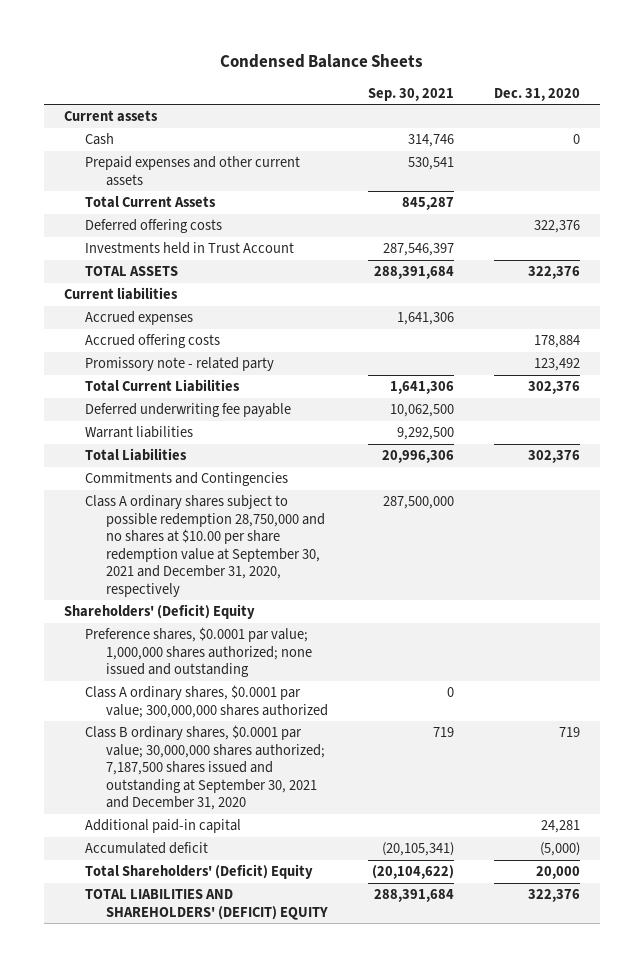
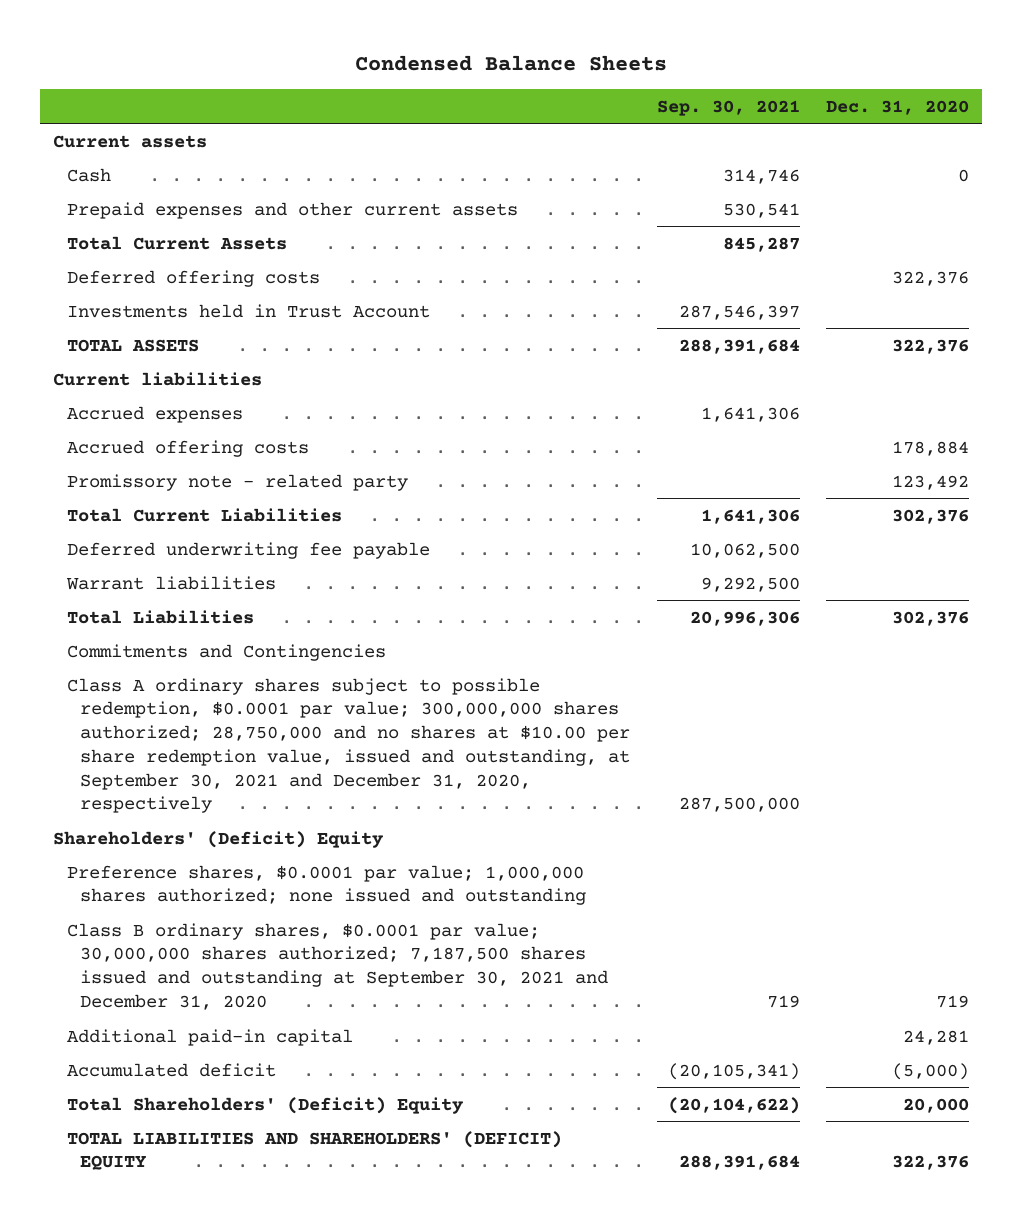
- Class A ordinary shares subject to possible redemption 28,750,000 and no shares at $10.00 per share redemption value at September 30, 2021 and December 31, 2020, respectively | 287,500,000 |
+ Class A ordinary shares subject to possible redemption, $0.0001 par value; 300,000,000 shares authorized; 28,750,000 and no shares at $10.00 per share redemption value, issued and outstanding, at September 30, 2021 and December 31, 2020, respectively | 287,500,000 |
- Class A ordinary shares, $0.0001 par value; 300,000,000 shares authorized | 0 |

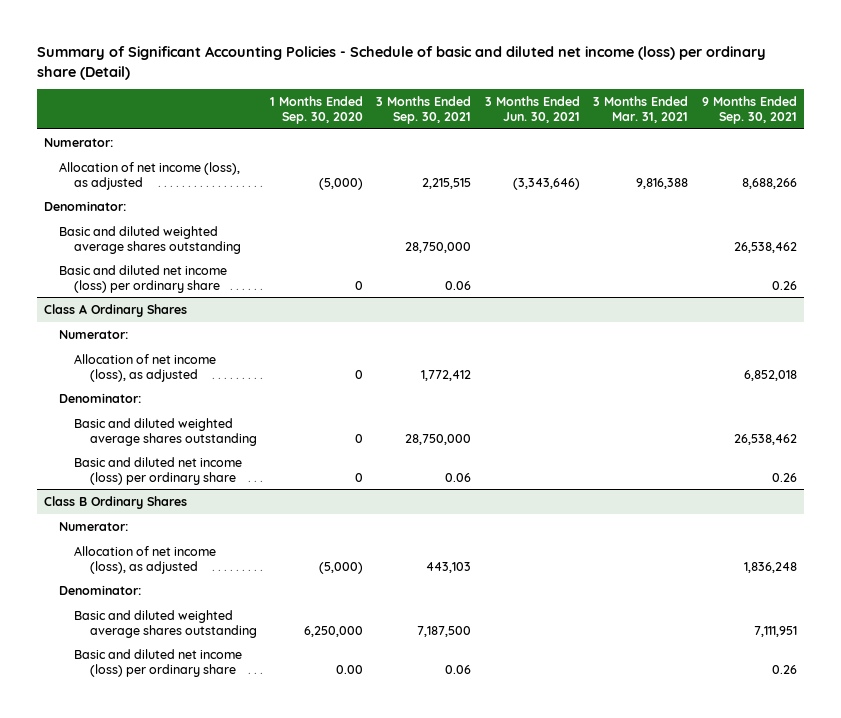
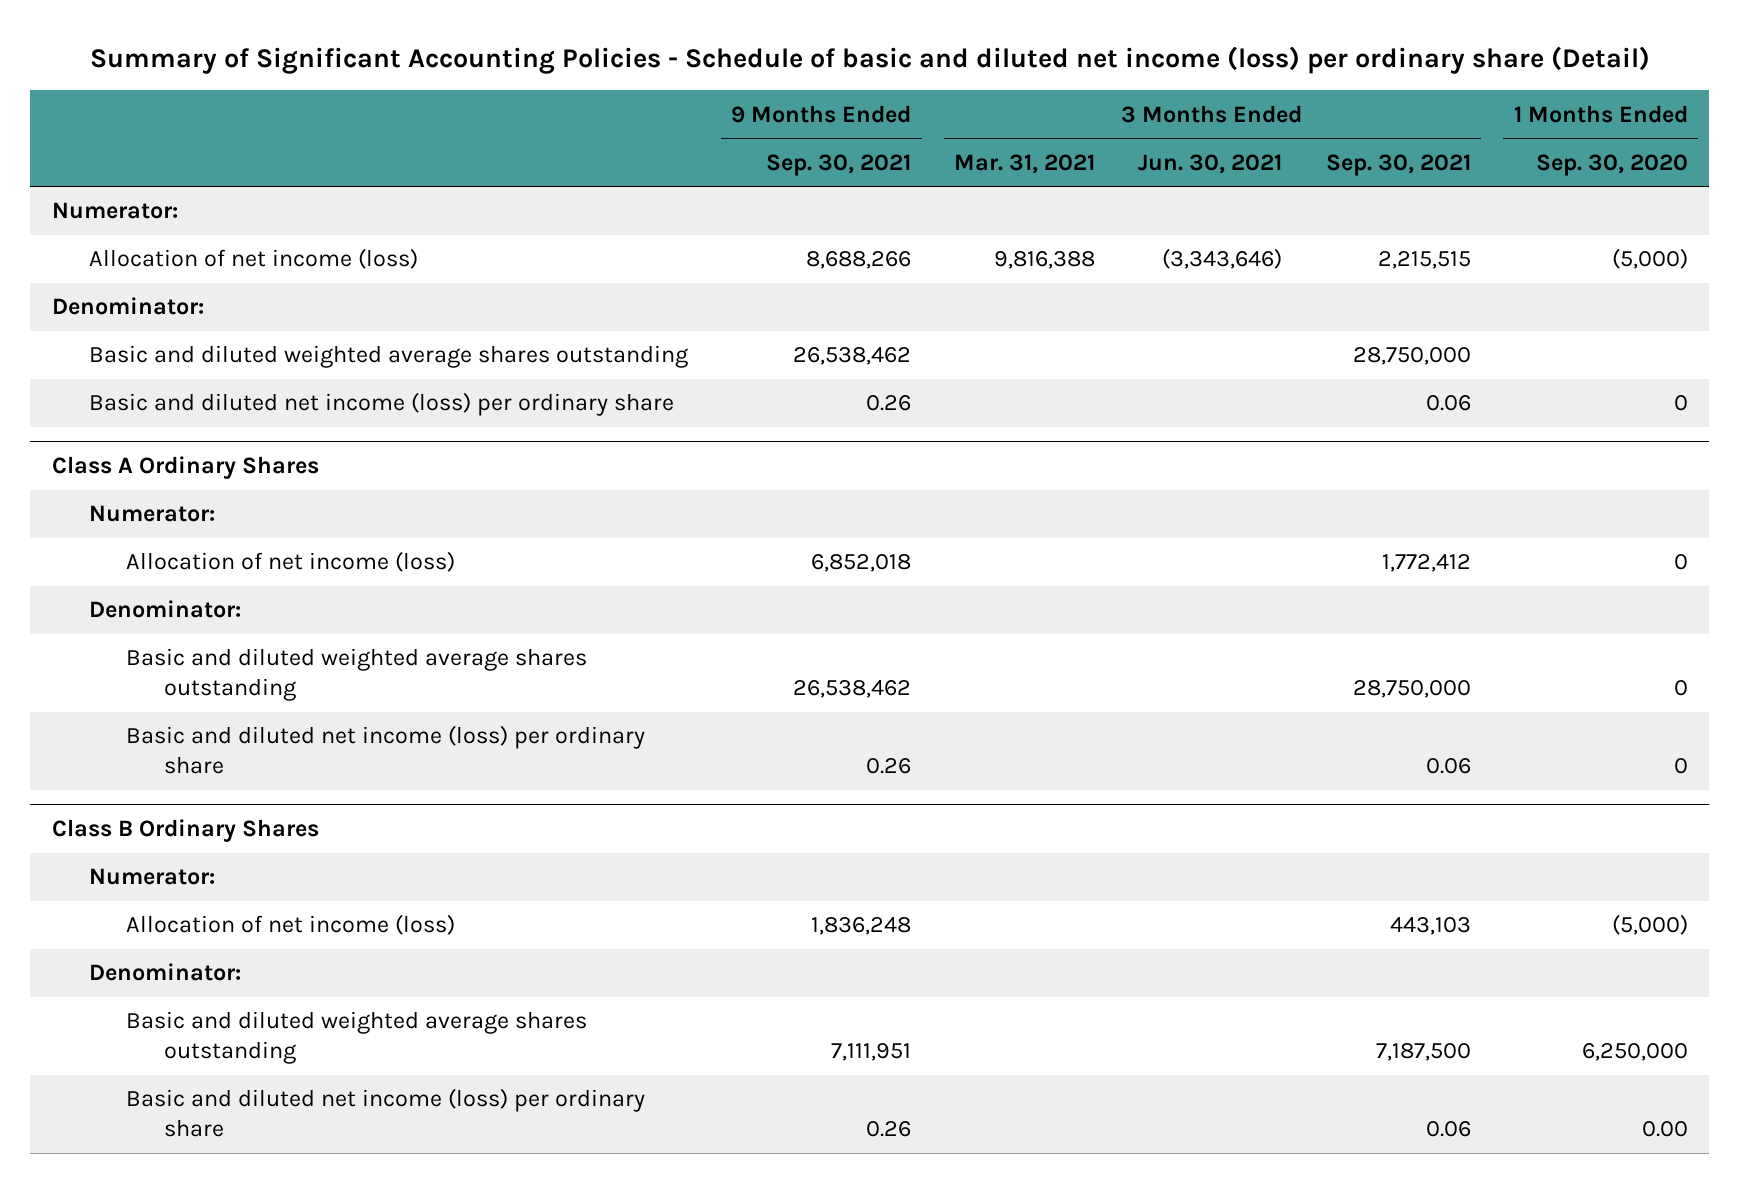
- | 1 Months Ended Sep. 30, 2020 | 3 Months Ended Sep. 30, 2021 | 3 Months Ended Jun. 30, 2021 | 3 Months Ended Mar. 31, 2021 | 9 Months Ended Sep. 30, 2021
+ | 9 Months Ended Sep. 30, 2021 | 3 Months Ended Mar. 31, 2021 | 3 Months Ended Jun. 30, 2021 | 3 Months Ended Sep. 30, 2021 | 1 Months Ended Sep. 30, 2020
- Allocation of net income (loss), as adjusted | (5,000) | 2,215,515 | (3,343,646) | 9,816,388 | 8,688,266
+ Allocation of net income (loss) | 8,688,266 | 9,816,388 | (3,343,646) | 2,215,515 | (5,000)
@ Class A Ordinary Shares
- Allocation of net income (loss), as adjusted | 0 | 1,772,412 | | | 6,852,018
+ Allocation of net income (loss) | 6,852,018 | | | 1,772,412 | 0
@ Class B Ordinary Shares
- Allocation of net income (loss), as adjusted | (5,000) | 443,103 | | | 1,836,248
+ Allocation of net income (loss) | 1,836,248 | | | 443,103 | (5,000)

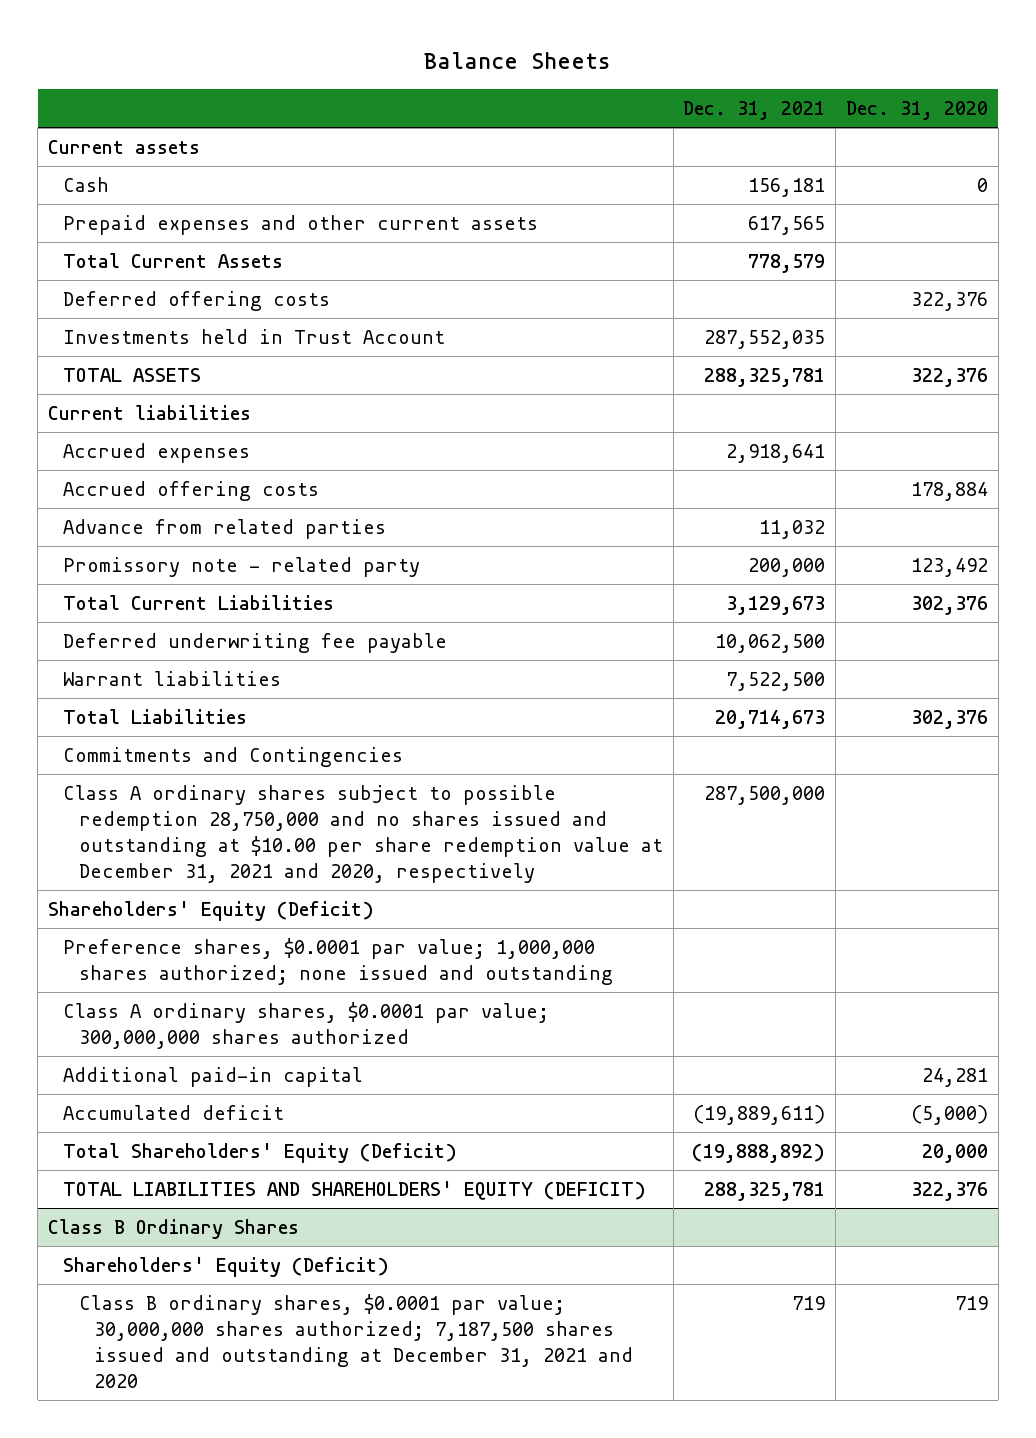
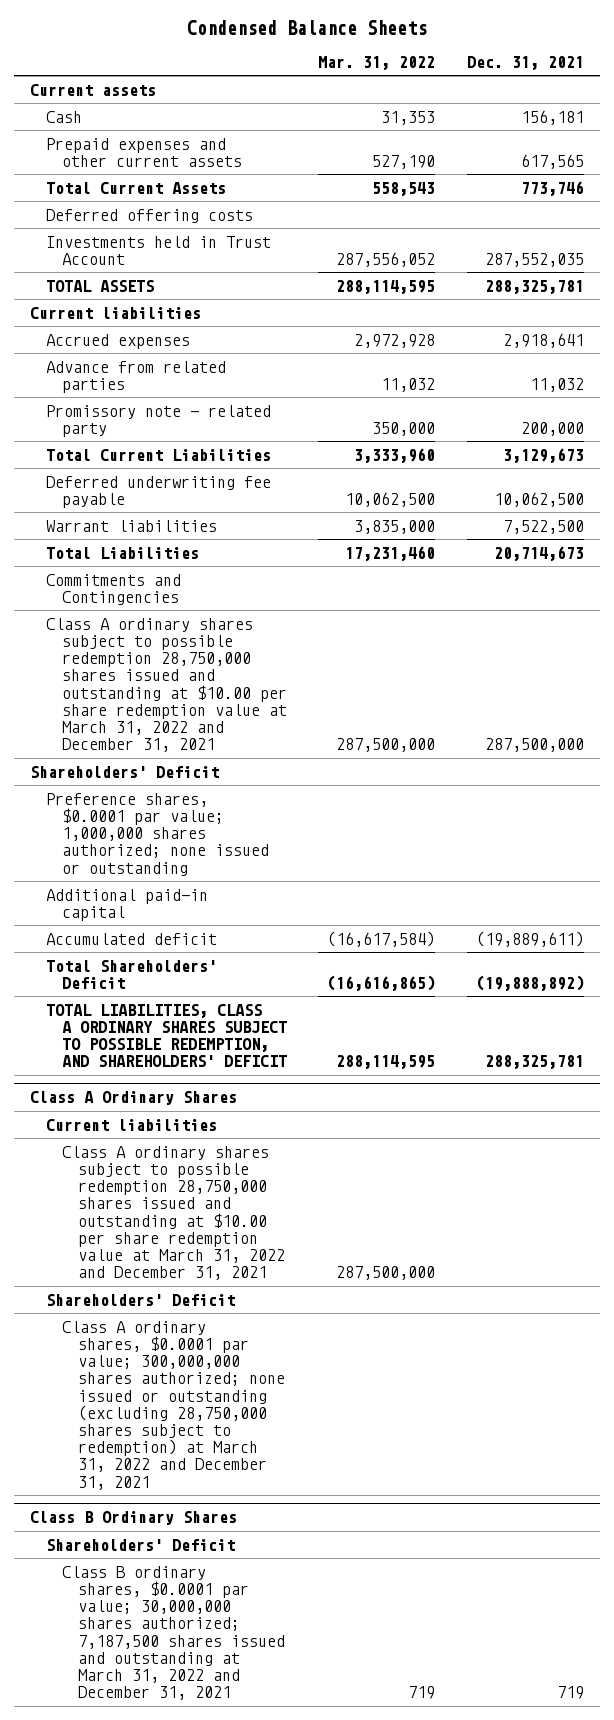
- Balance Sheets
+ Condensed Balance Sheets
- | Dec. 31, 2021 | Dec. 31, 2020
+ | Mar. 31, 2022 | Dec. 31, 2021
- Total Current Assets | 778,579 |
+ Total Current Assets | 558,543 | 773,746
- Accrued offering costs | | 178,884
- Class A ordinary shares subject to possible redemption 28,750,000 and no shares issued and outstanding at $10.00 per share redemption value at December 31, 2021 and 2020, respectively | 287,500,000 |
- Shareholders' Equity (Deficit)
- Preference shares, $0.0001 par value; 1,000,000 shares authorized; none issued and outstanding
- Class A ordinary shares, $0.0001 par value; 300,000,000 shares authorized
+ Class A ordinary shares subject to possible redemption 28,750,000 shares issued and outstanding at $10.00 per share redemption value at March 31, 2022 and December 31, 2021 | 287,500,000 | 287,500,000
+ Shareholders' Deficit
+ Preference shares, $0.0001 par value; 1,000,000 shares authorized; none issued or outstanding
- Total Shareholders' Equity (Deficit) | (19,888,892) | 20,000
- TOTAL LIABILITIES AND SHAREHOLDERS' EQUITY (DEFICIT) | 288,325,781 | 322,376
+ Total Shareholders' Deficit | (16,616,865) | (19,888,892)
+ TOTAL LIABILITIES, CLASS A ORDINARY SHARES SUBJECT TO POSSIBLE REDEMPTION, AND SHAREHOLDERS' DEFICIT | 288,114,595 | 288,325,781
+ Class A Ordinary Shares
+ Current liabilities
+ Class A ordinary shares subject to possible redemption 28,750,000 shares issued and outstanding at $10.00 per share redemption value at March 31, 2022 and December 31, 2021 | 287,500,000 |
+ Shareholders' Deficit
+ Class A ordinary shares, $0.0001 par value; 300,000,000 shares authorized; none issued or outstanding (excluding 28,750,000 shares subject to redemption) at March 31, 2022 and December 31, 2021
@ Class B Ordinary Shares
- Shareholders' Equity (Deficit)
- Class B ordinary shares, $0.0001 par value; 30,000,000 shares authorized; 7,187,500 shares issued and outstanding at December 31, 2021 and 2020 | 719 | 719
+ Shareholders' Deficit
+ Class B ordinary shares, $0.0001 par value; 30,000,000 shares authorized; 7,187,500 shares issued and outstanding at March 31, 2022 and December 31, 2021 | 719 | 719

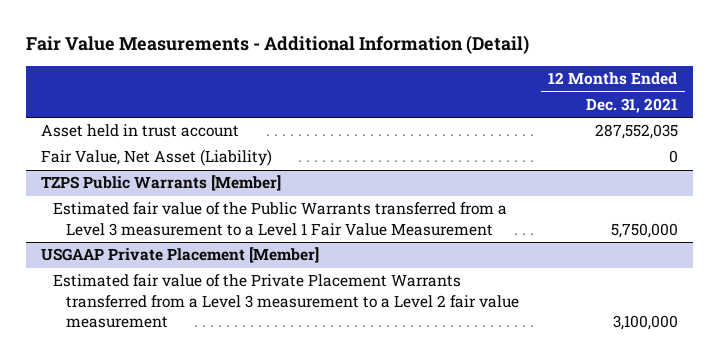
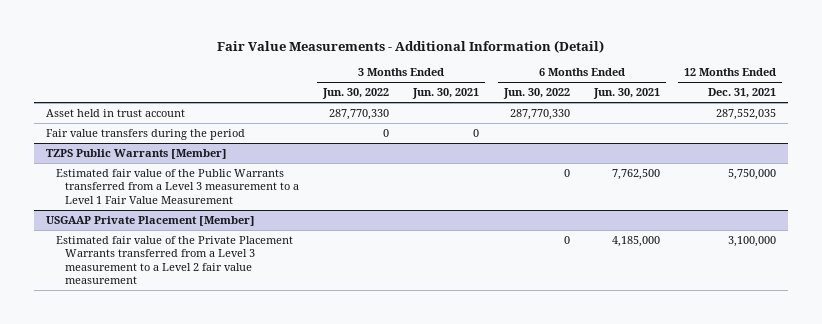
- | 12 Months Ended Dec. 31, 2021
+ | 3 Months Ended Jun. 30, 2022 | 3 Months Ended Jun. 30, 2021 | 6 Months Ended Jun. 30, 2022 | 6 Months Ended Jun. 30, 2021 | 12 Months Ended Dec. 31, 2021
- Fair Value, Net Asset (Liability) | 0
+ Fair value transfers during the period | 0 | 0 | | |

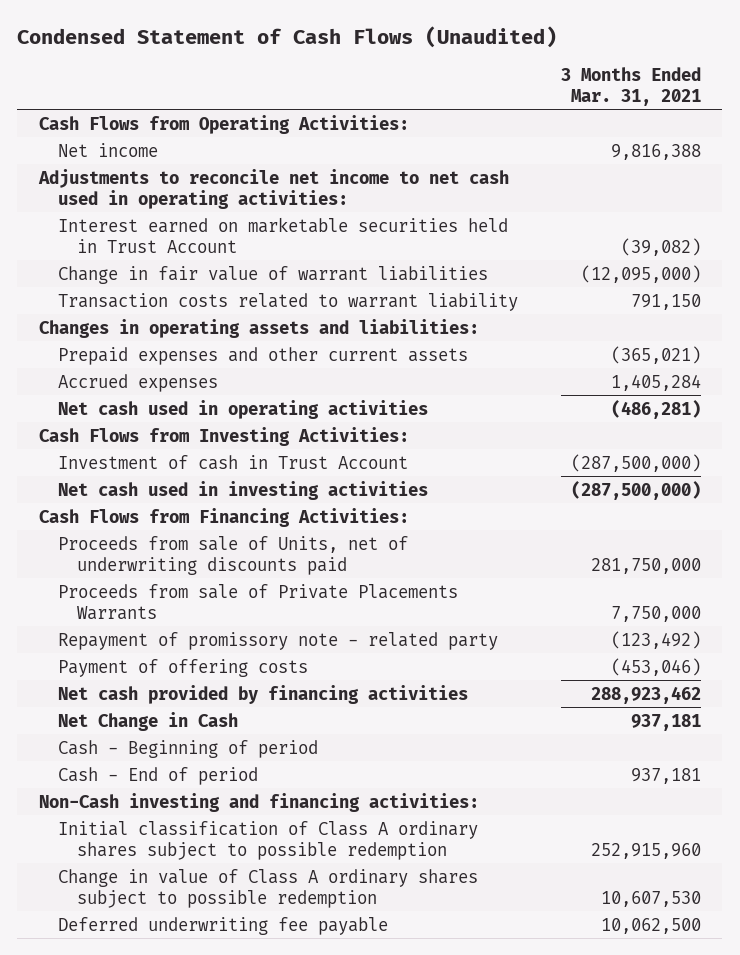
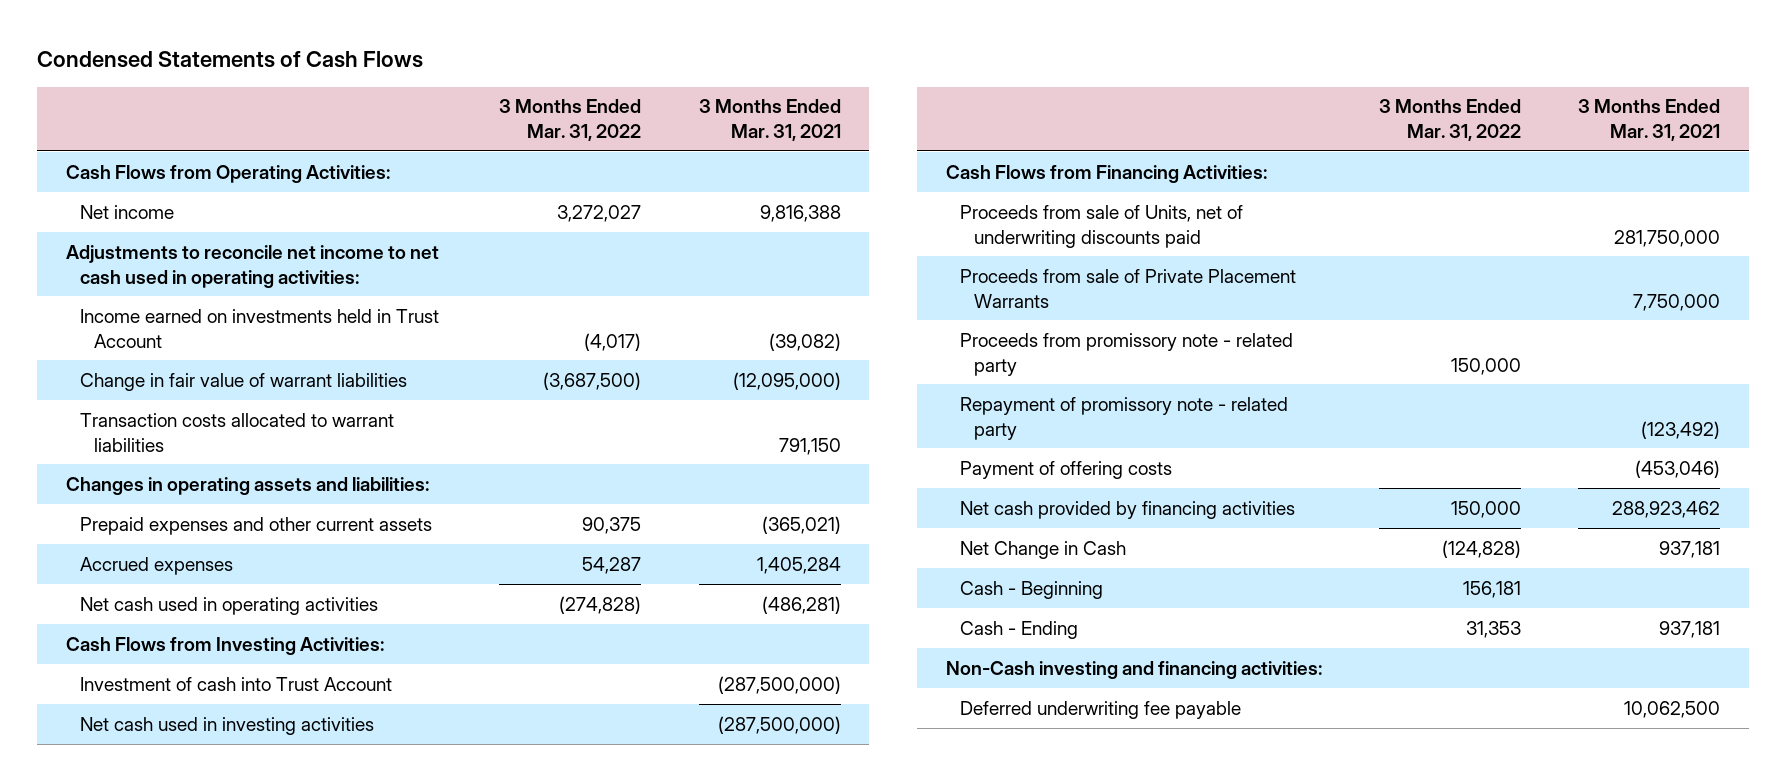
- Condensed Statement of Cash Flows (Unaudited)
+ Condensed Statements of Cash Flows
- | 3 Months Ended Mar. 31, 2021
+ | 3 Months Ended Mar. 31, 2022 | 3 Months Ended Mar. 31, 2021
- Interest earned on marketable securities held in Trust Account | (39,082)
+ Income earned on investments held in Trust Account | (4,017) | (39,082)
- Transaction costs related to warrant liability | 791,150
+ Transaction costs allocated to warrant liabilities | | 791,150
- Investment of cash in Trust Account | (287,500,000)
+ Investment of cash into Trust Account | | (287,500,000)
- Proceeds from sale of Private Placements Warrants | 7,750,000
+ Proceeds from sale of Private Placement Warrants | | 7,750,000
+ Proceeds from promissory note - related party | 150,000 |
- Cash - Beginning of period
- Cash - End of period | 937,181
+ Cash - Beginning | 156,181 |
+ Cash - Ending | 31,353 | 937,181
- Initial classification of Class A ordinary shares subject to possible redemption | 252,915,960
- Change in value of Class A ordinary shares subject to possible redemption | 10,607,530

